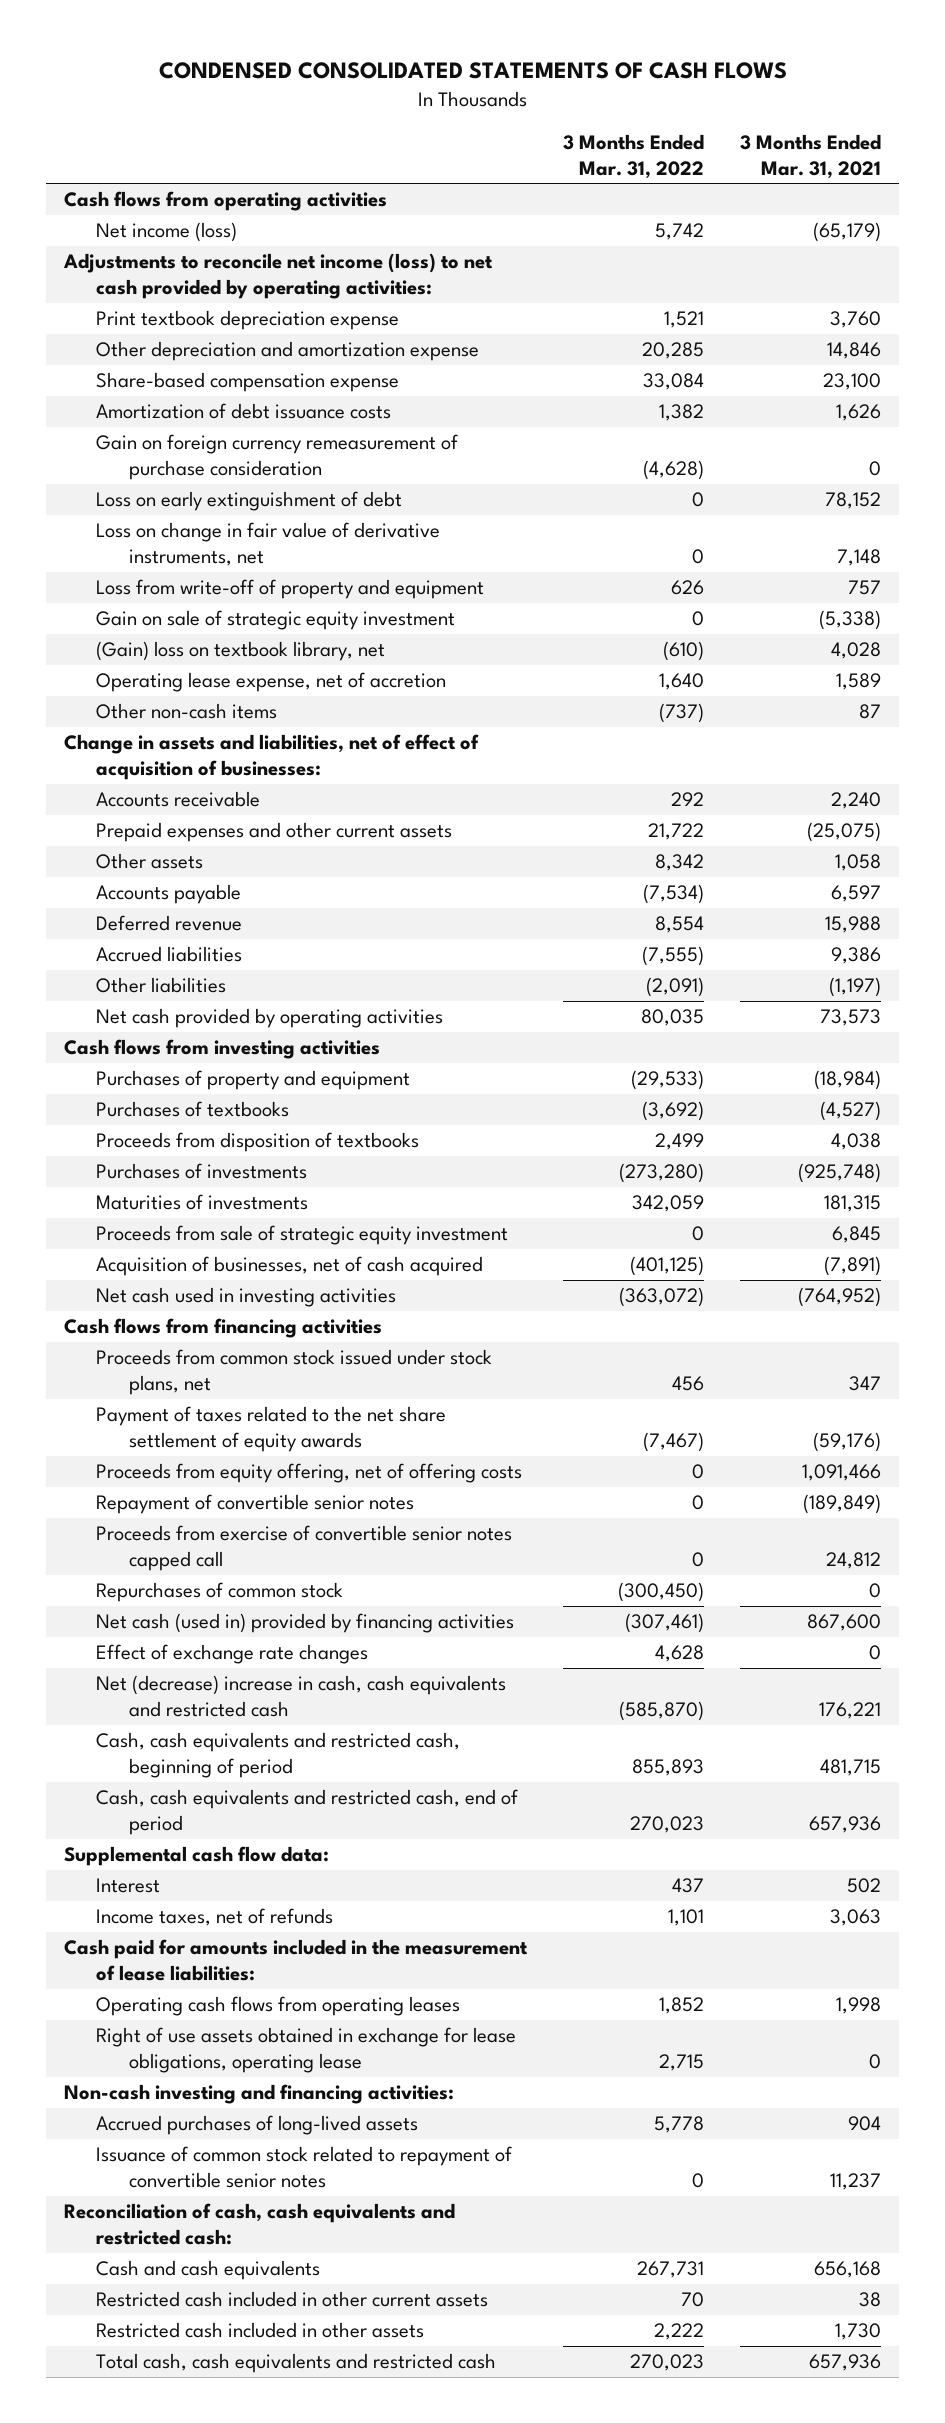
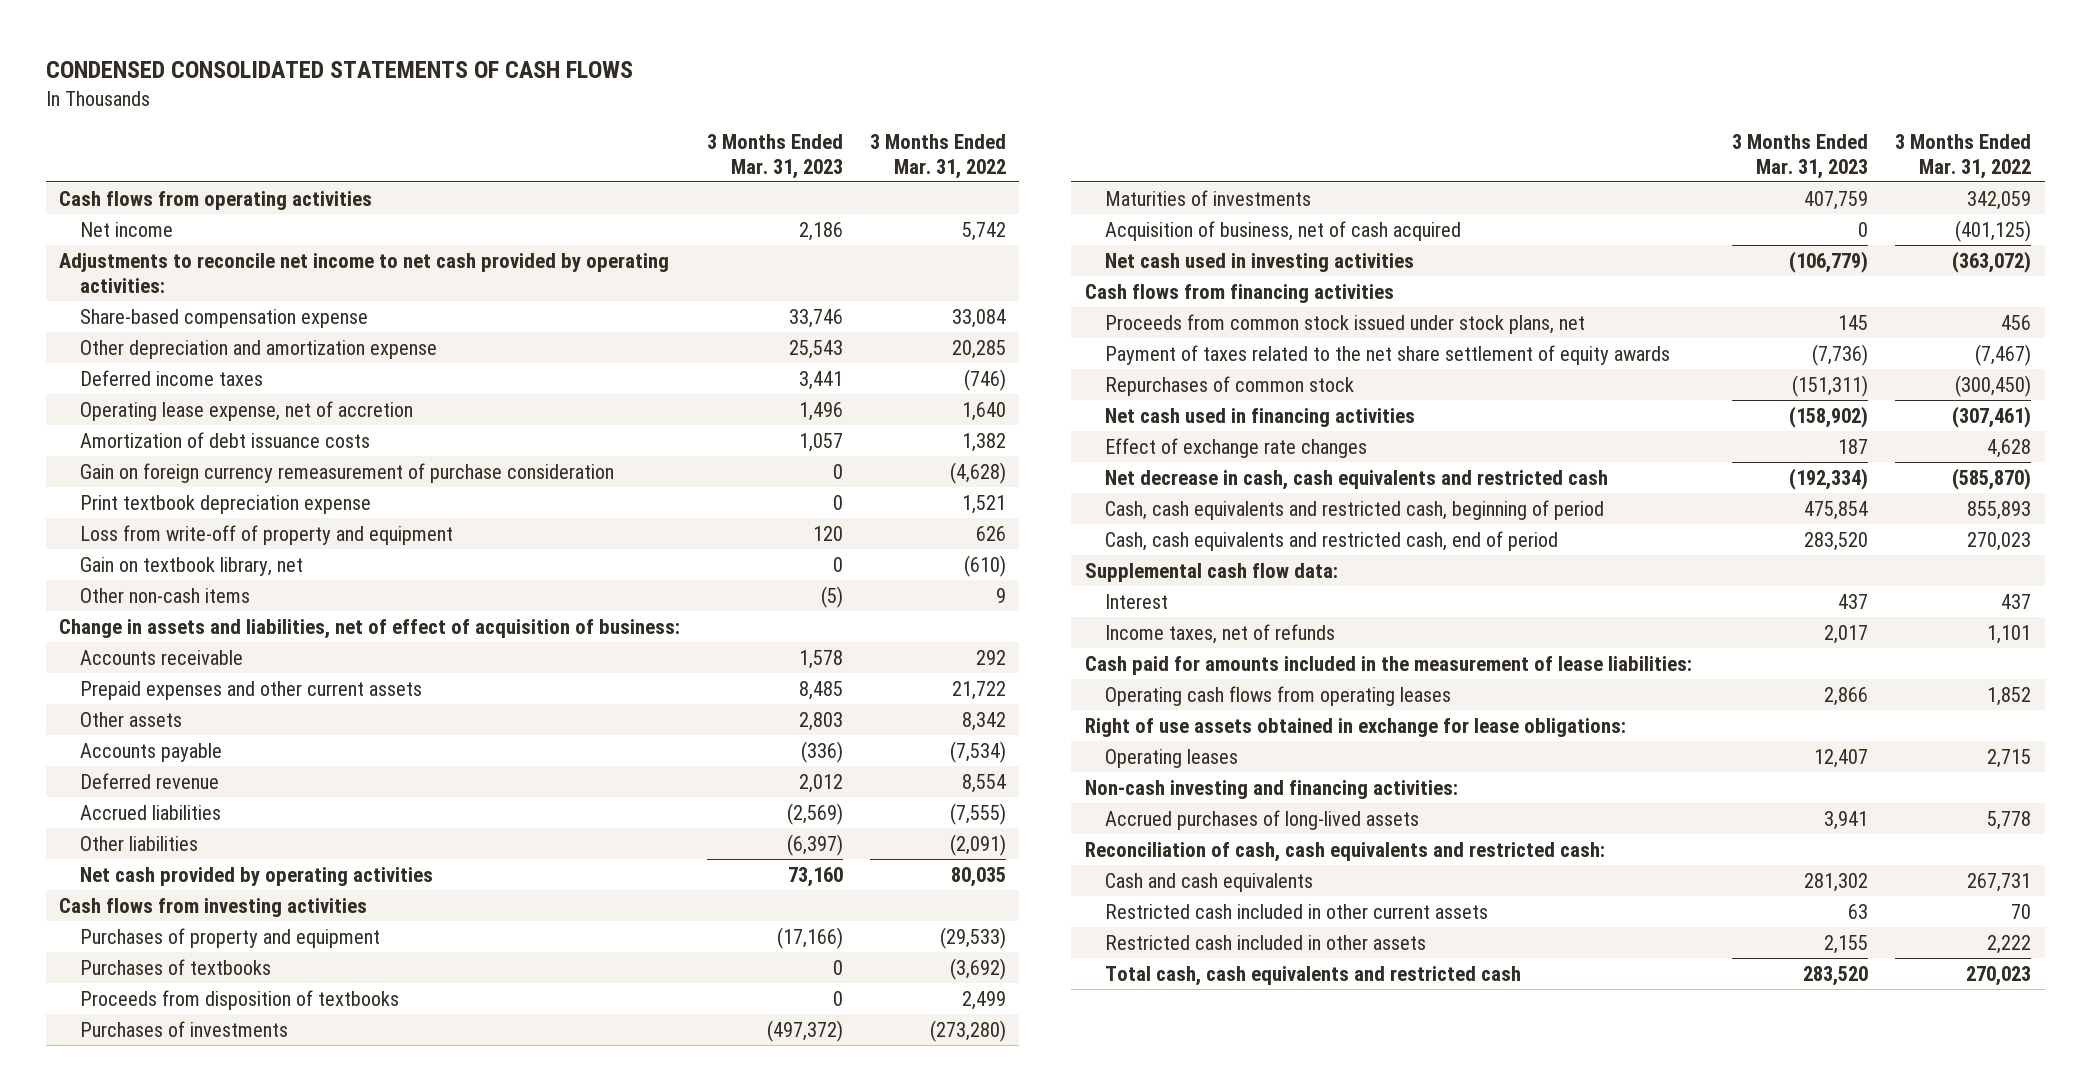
- | 3 Months Ended Mar. 31, 2022 | 3 Months Ended Mar. 31, 2021
+ | 3 Months Ended Mar. 31, 2023 | 3 Months Ended Mar. 31, 2022
- Net income (loss) | 5,742 | (65,179)
- Adjustments to reconcile net income (loss) to net cash provided by operating activities:
+ Net income | 2,186 | 5,742
+ Adjustments to reconcile net income to net cash provided by operating activities:
moved down: Other depreciation and amortization expense | 25,543 | 20,285
+ Deferred income taxes | 3,441 | (746)
moved up: Operating lease expense, net of accretion | 1,496 | 1,640
- Loss on early extinguishment of debt | 0 | 78,152
- Loss on change in fair value of derivative instruments, net | 0 | 7,148
moved down: Print textbook depreciation expense | 0 | 1,521
- Gain on sale of strategic equity investment | 0 | (5,338)
- (Gain) loss on textbook library, net | (610) | 4,028
- Other non-cash items | (737) | 87
- Change in assets and liabilities, net of effect of acquisition of businesses:
+ Gain on textbook library, net | 0 | (610)
+ Other non-cash items | (5) | 9
+ Change in assets and liabilities, net of effect of acquisition of business:
- Proceeds from sale of strategic equity investment | 0 | 6,845
- Acquisition of businesses, net of cash acquired | (401,125) | (7,891)
+ Acquisition of business, net of cash acquired | 0 | (401,125)
- Proceeds from equity offering, net of offering costs | 0 | 1,091,466
- Repayment of convertible senior notes | 0 | (189,849)
- Proceeds from exercise of convertible senior notes capped call | 0 | 24,812
- Net cash (used in) provided by financing activities | (307,461) | 867,600
+ Net cash used in financing activities | (158,902) | (307,461)
- Net (decrease) increase in cash, cash equivalents and restricted cash | (585,870) | 176,221
+ Net decrease in cash, cash equivalents and restricted cash | (192,334) | (585,870)
- Right of use assets obtained in exchange for lease obligations, operating lease | 2,715 | 0
+ Right of use assets obtained in exchange for lease obligations:
+ Operating leases | 12,407 | 2,715
- Issuance of common stock related to repayment of convertible senior notes | 0 | 11,237

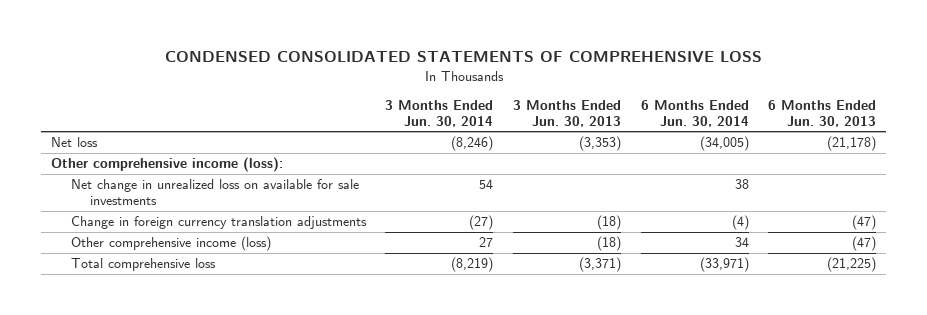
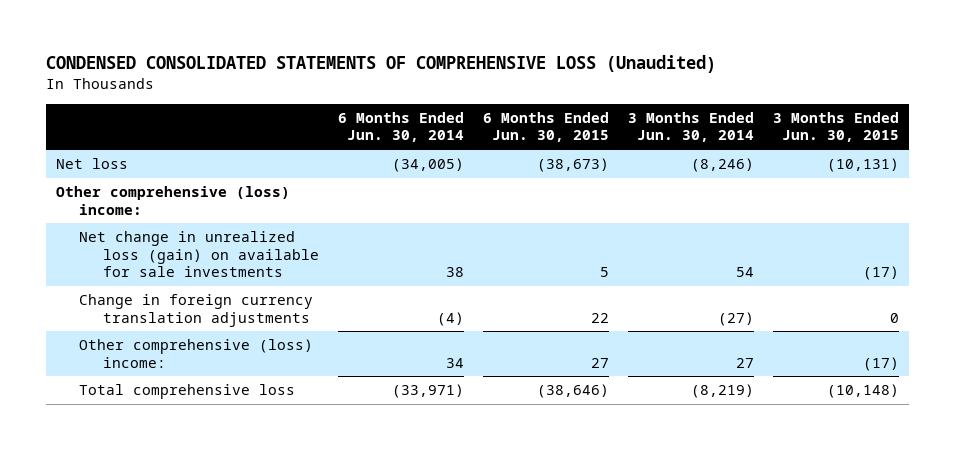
- CONDENSED CONSOLIDATED STATEMENTS OF COMPREHENSIVE LOSS
+ CONDENSED CONSOLIDATED STATEMENTS OF COMPREHENSIVE LOSS (Unaudited)
- | 3 Months Ended Jun. 30, 2014 | 3 Months Ended Jun. 30, 2013 | 6 Months Ended Jun. 30, 2014 | 6 Months Ended Jun. 30, 2013
+ | 6 Months Ended Jun. 30, 2014 | 6 Months Ended Jun. 30, 2015 | 3 Months Ended Jun. 30, 2014 | 3 Months Ended Jun. 30, 2015
- Other comprehensive income (loss):
- Net change in unrealized loss on available for sale investments | 54 | | 38 |
+ Other comprehensive (loss) income:
+ Net change in unrealized loss (gain) on available for sale investments | 38 | 5 | 54 | (17)
- Other comprehensive income (loss) | 27 | (18) | 34 | (47)
+ Other comprehensive (loss) income: | 34 | 27 | 27 | (17)

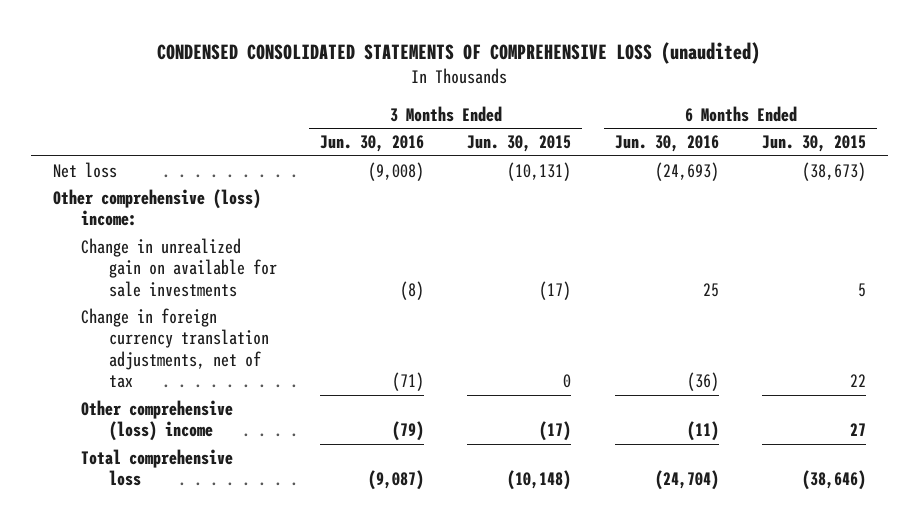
- CONDENSED CONSOLIDATED STATEMENTS OF COMPREHENSIVE LOSS (Unaudited)
+ CONDENSED CONSOLIDATED STATEMENTS OF COMPREHENSIVE LOSS (unaudited)
- | 6 Months Ended Jun. 30, 2014 | 6 Months Ended Jun. 30, 2015 | 3 Months Ended Jun. 30, 2014 | 3 Months Ended Jun. 30, 2015
+ | 3 Months Ended Jun. 30, 2016 | 3 Months Ended Jun. 30, 2015 | 6 Months Ended Jun. 30, 2016 | 6 Months Ended Jun. 30, 2015
- Net change in unrealized loss (gain) on available for sale investments | 38 | 5 | 54 | (17)
- Change in foreign currency translation adjustments | (4) | 22 | (27) | 0
- Other comprehensive (loss) income: | 34 | 27 | 27 | (17)
+ Change in unrealized gain on available for sale investments | (8) | (17) | 25 | 5
+ Change in foreign currency translation adjustments, net of tax | (71) | 0 | (36) | 22
+ Other comprehensive (loss) income | (79) | (17) | (11) | 27

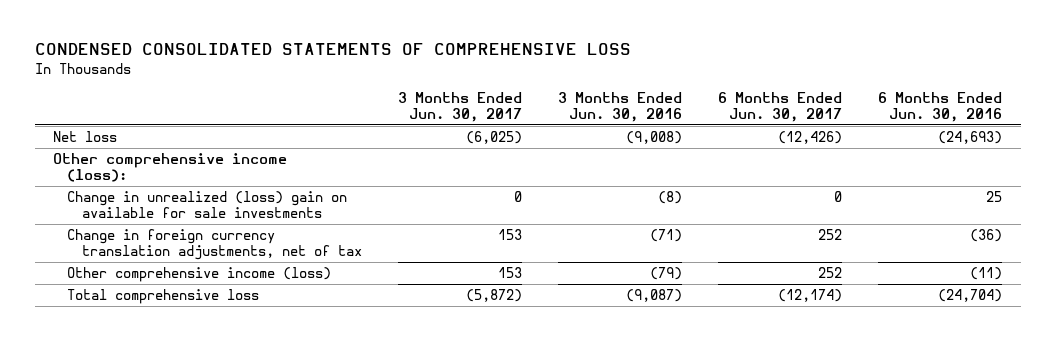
- CONDENSED CONSOLIDATED STATEMENTS OF COMPREHENSIVE LOSS (unaudited)
+ CONDENSED CONSOLIDATED STATEMENTS OF COMPREHENSIVE LOSS
- | 3 Months Ended Jun. 30, 2016 | 3 Months Ended Jun. 30, 2015 | 6 Months Ended Jun. 30, 2016 | 6 Months Ended Jun. 30, 2015
+ | 3 Months Ended Jun. 30, 2017 | 3 Months Ended Jun. 30, 2016 | 6 Months Ended Jun. 30, 2017 | 6 Months Ended Jun. 30, 2016
- Other comprehensive (loss) income:
- Change in unrealized gain on available for sale investments | (8) | (17) | 25 | 5
+ Other comprehensive income (loss):
+ Change in unrealized (loss) gain on available for sale investments | 0 | (8) | 0 | 25
- Other comprehensive (loss) income | (79) | (17) | (11) | 27
+ Other comprehensive income (loss) | 153 | (79) | 252 | (11)

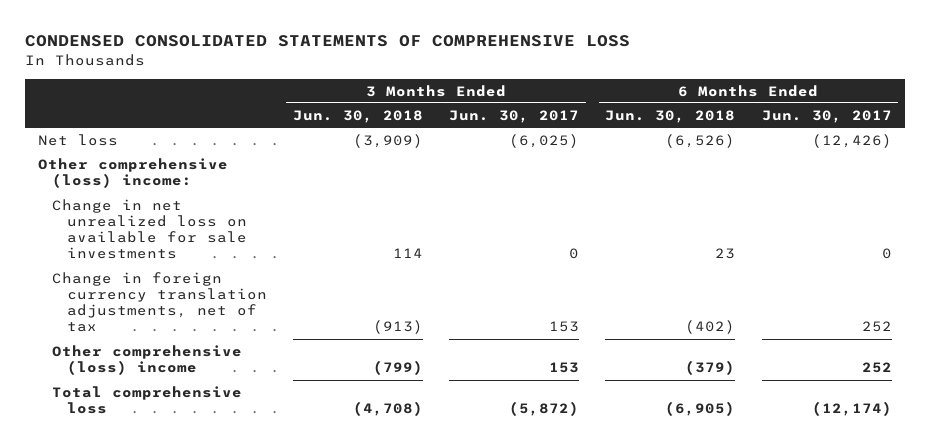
- | 3 Months Ended Jun. 30, 2017 | 3 Months Ended Jun. 30, 2016 | 6 Months Ended Jun. 30, 2017 | 6 Months Ended Jun. 30, 2016
+ | 3 Months Ended Jun. 30, 2018 | 3 Months Ended Jun. 30, 2017 | 6 Months Ended Jun. 30, 2018 | 6 Months Ended Jun. 30, 2017
- Other comprehensive income (loss):
- Change in unrealized (loss) gain on available for sale investments | 0 | (8) | 0 | 25
+ Other comprehensive (loss) income:
+ Change in net unrealized loss on available for sale investments | 114 | 0 | 23 | 0
- Other comprehensive income (loss) | 153 | (79) | 252 | (11)
+ Other comprehensive (loss) income | (799) | 153 | (379) | 252

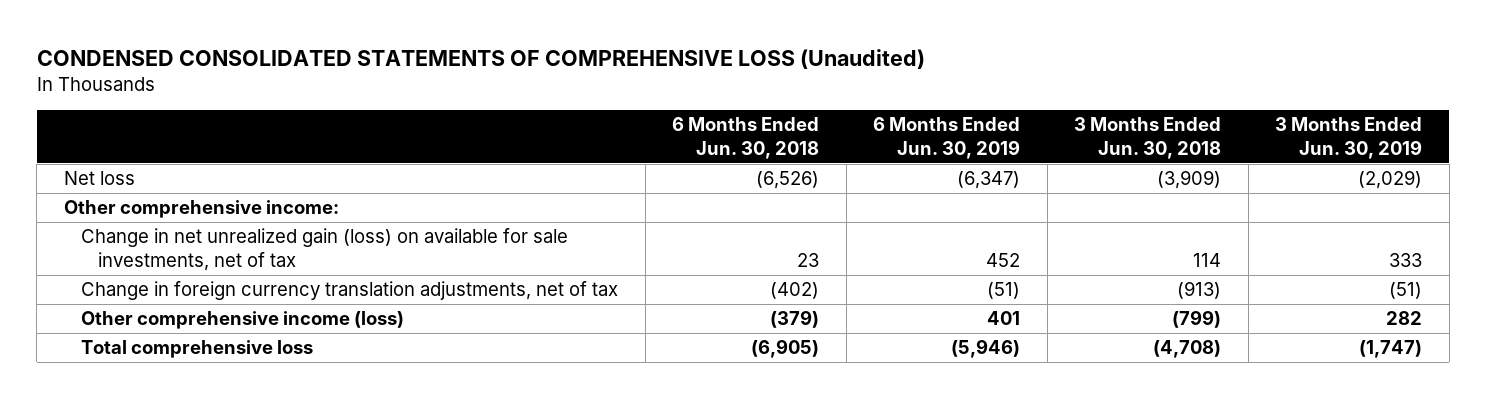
- CONDENSED CONSOLIDATED STATEMENTS OF COMPREHENSIVE LOSS
+ CONDENSED CONSOLIDATED STATEMENTS OF COMPREHENSIVE LOSS (Unaudited)
- | 3 Months Ended Jun. 30, 2018 | 3 Months Ended Jun. 30, 2017 | 6 Months Ended Jun. 30, 2018 | 6 Months Ended Jun. 30, 2017
+ | 6 Months Ended Jun. 30, 2018 | 6 Months Ended Jun. 30, 2019 | 3 Months Ended Jun. 30, 2018 | 3 Months Ended Jun. 30, 2019
- Other comprehensive (loss) income:
- Change in net unrealized loss on available for sale investments | 114 | 0 | 23 | 0
+ Other comprehensive income:
+ Change in net unrealized gain (loss) on available for sale investments, net of tax | 23 | 452 | 114 | 333
- Other comprehensive (loss) income | (799) | 153 | (379) | 252
+ Other comprehensive income (loss) | (379) | 401 | (799) | 282

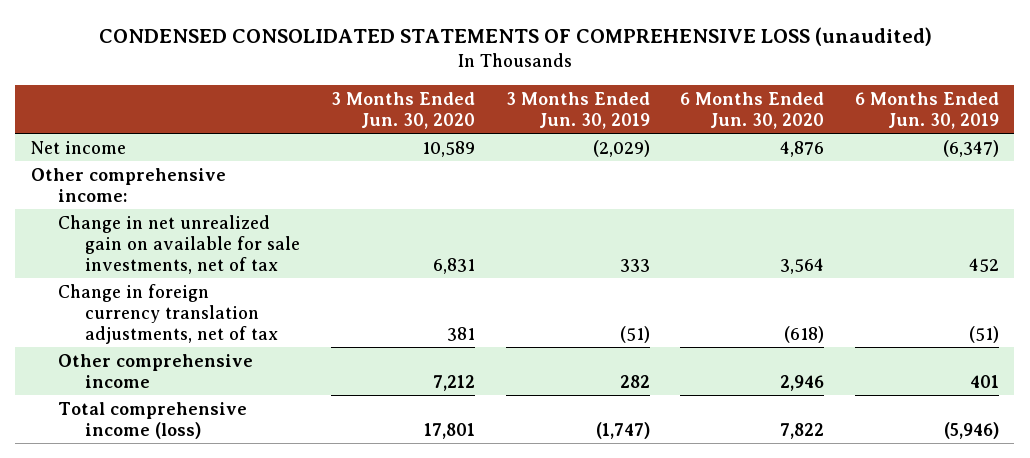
- CONDENSED CONSOLIDATED STATEMENTS OF COMPREHENSIVE LOSS (Unaudited)
+ CONDENSED CONSOLIDATED STATEMENTS OF COMPREHENSIVE LOSS (unaudited)
- | 6 Months Ended Jun. 30, 2018 | 6 Months Ended Jun. 30, 2019 | 3 Months Ended Jun. 30, 2018 | 3 Months Ended Jun. 30, 2019
+ | 3 Months Ended Jun. 30, 2020 | 3 Months Ended Jun. 30, 2019 | 6 Months Ended Jun. 30, 2020 | 6 Months Ended Jun. 30, 2019
- Net loss | (6,526) | (6,347) | (3,909) | (2,029)
+ Net income | 10,589 | (2,029) | 4,876 | (6,347)
- Change in net unrealized gain (loss) on available for sale investments, net of tax | 23 | 452 | 114 | 333
+ Change in net unrealized gain on available for sale investments, net of tax | 6,831 | 333 | 3,564 | 452
- Other comprehensive income (loss) | (379) | 401 | (799) | 282
- Total comprehensive loss | (6,905) | (5,946) | (4,708) | (1,747)
+ Other comprehensive income | 7,212 | 282 | 2,946 | 401
+ Total comprehensive income (loss) | 17,801 | (1,747) | 7,822 | (5,946)

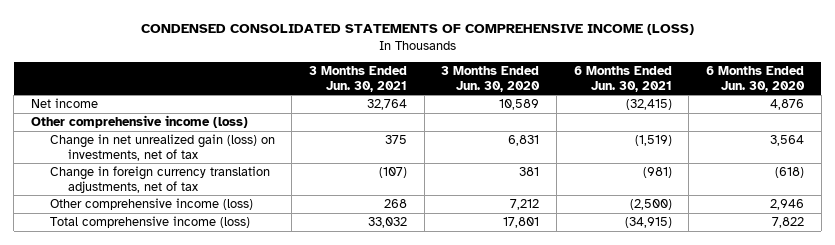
- CONDENSED CONSOLIDATED STATEMENTS OF COMPREHENSIVE LOSS (unaudited)
+ CONDENSED CONSOLIDATED STATEMENTS OF COMPREHENSIVE INCOME (LOSS)
- | 3 Months Ended Jun. 30, 2020 | 3 Months Ended Jun. 30, 2019 | 6 Months Ended Jun. 30, 2020 | 6 Months Ended Jun. 30, 2019
+ | 3 Months Ended Jun. 30, 2021 | 3 Months Ended Jun. 30, 2020 | 6 Months Ended Jun. 30, 2021 | 6 Months Ended Jun. 30, 2020
- Other comprehensive income:
- Change in net unrealized gain on available for sale investments, net of tax | 6,831 | 333 | 3,564 | 452
+ Other comprehensive income (loss)
+ Change in net unrealized gain (loss) on investments, net of tax | 375 | 6,831 | (1,519) | 3,564
- Other comprehensive income | 7,212 | 282 | 2,946 | 401
+ Other comprehensive income (loss) | 268 | 7,212 | (2,500) | 2,946

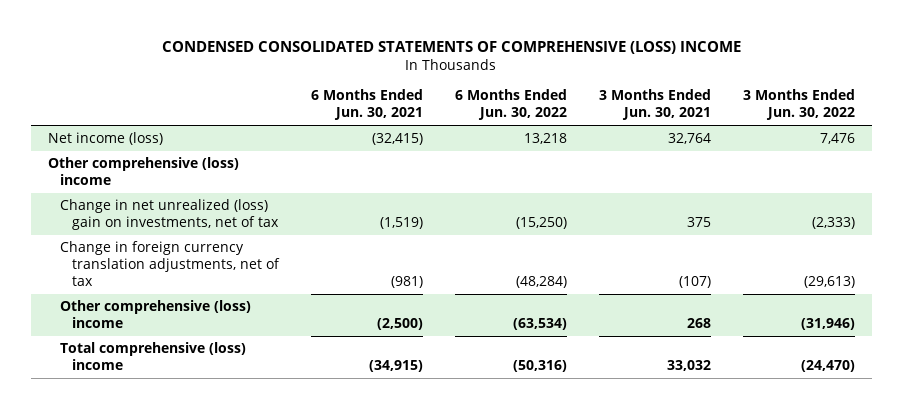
- CONDENSED CONSOLIDATED STATEMENTS OF COMPREHENSIVE INCOME (LOSS)
+ CONDENSED CONSOLIDATED STATEMENTS OF COMPREHENSIVE (LOSS) INCOME
- | 3 Months Ended Jun. 30, 2021 | 3 Months Ended Jun. 30, 2020 | 6 Months Ended Jun. 30, 2021 | 6 Months Ended Jun. 30, 2020
+ | 6 Months Ended Jun. 30, 2021 | 6 Months Ended Jun. 30, 2022 | 3 Months Ended Jun. 30, 2021 | 3 Months Ended Jun. 30, 2022
- Net income | 32,764 | 10,589 | (32,415) | 4,876
- Other comprehensive income (loss)
- Change in net unrealized gain (loss) on investments, net of tax | 375 | 6,831 | (1,519) | 3,564
+ Net income (loss) | (32,415) | 13,218 | 32,764 | 7,476
+ Other comprehensive (loss) income
+ Change in net unrealized (loss) gain on investments, net of tax | (1,519) | (15,250) | 375 | (2,333)
- Other comprehensive income (loss) | 268 | 7,212 | (2,500) | 2,946
- Total comprehensive income (loss) | 33,032 | 17,801 | (34,915) | 7,822
+ Other comprehensive (loss) income | (2,500) | (63,534) | 268 | (31,946)
+ Total comprehensive (loss) income | (34,915) | (50,316) | 33,032 | (24,470)

